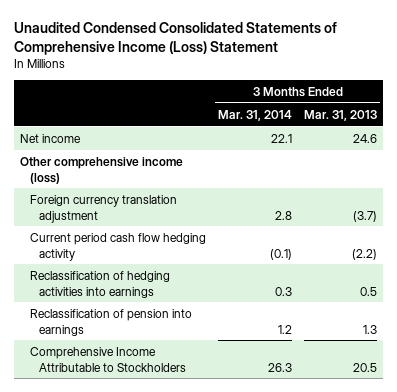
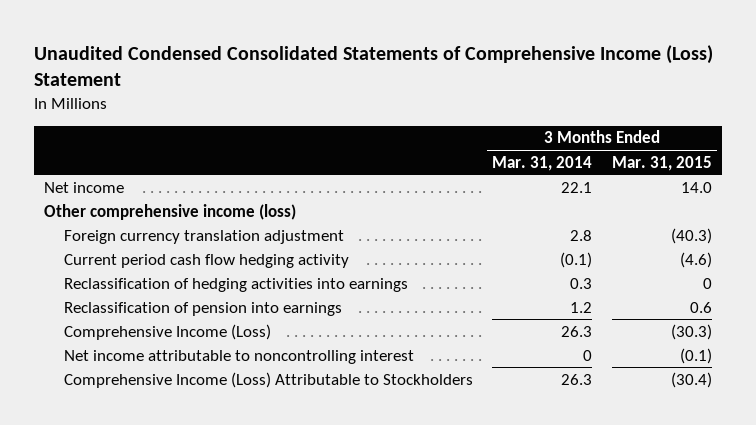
- | 3 Months Ended Mar. 31, 2014 | 3 Months Ended Mar. 31, 2013
+ | 3 Months Ended Mar. 31, 2014 | 3 Months Ended Mar. 31, 2015
- Comprehensive Income Attributable to Stockholders | 26.3 | 20.5
+ Comprehensive Income (Loss) | 26.3 | (30.3)
+ Net income attributable to noncontrolling interest | 0 | (0.1)
+ Comprehensive Income (Loss) Attributable to Stockholders | 26.3 | (30.4)

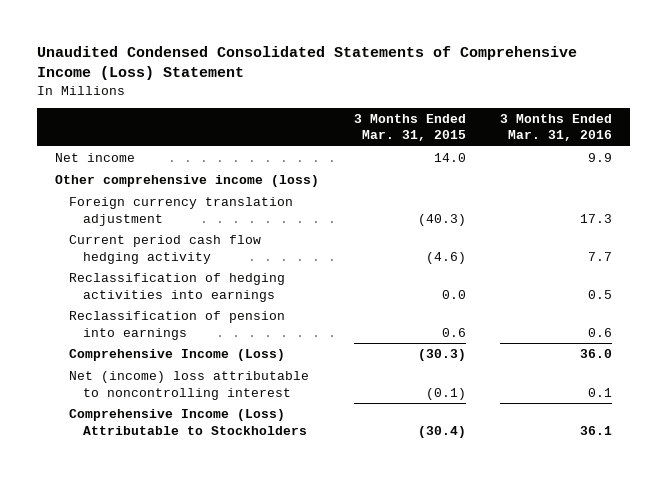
- | 3 Months Ended Mar. 31, 2014 | 3 Months Ended Mar. 31, 2015
+ | 3 Months Ended Mar. 31, 2015 | 3 Months Ended Mar. 31, 2016
- Reclassification of hedging activities into earnings | 0.3 | 0
+ Reclassification of hedging activities into earnings | 0.0 | 0.5
- Net income attributable to noncontrolling interest | 0 | (0.1)
+ Net (income) loss attributable to noncontrolling interest | (0.1) | 0.1

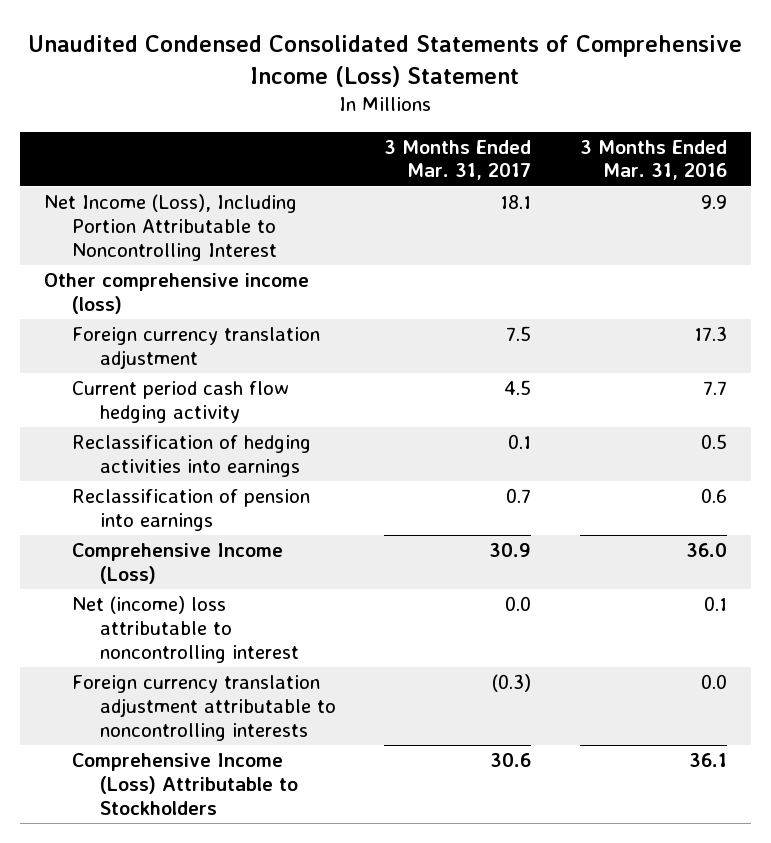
- | 3 Months Ended Mar. 31, 2015 | 3 Months Ended Mar. 31, 2016
+ | 3 Months Ended Mar. 31, 2017 | 3 Months Ended Mar. 31, 2016
- Net income | 14.0 | 9.9
+ Net Income (Loss), Including Portion Attributable to Noncontrolling Interest | 18.1 | 9.9
+ Foreign currency translation adjustment attributable to noncontrolling interests | (0.3) | 0.0

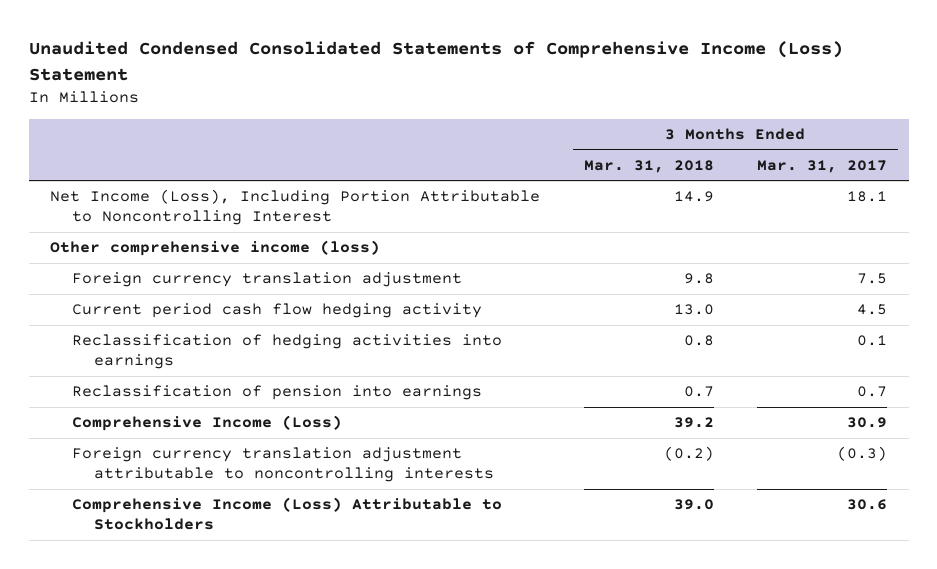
- | 3 Months Ended Mar. 31, 2017 | 3 Months Ended Mar. 31, 2016
+ | 3 Months Ended Mar. 31, 2018 | 3 Months Ended Mar. 31, 2017
- Net (income) loss attributable to noncontrolling interest | 0.0 | 0.1

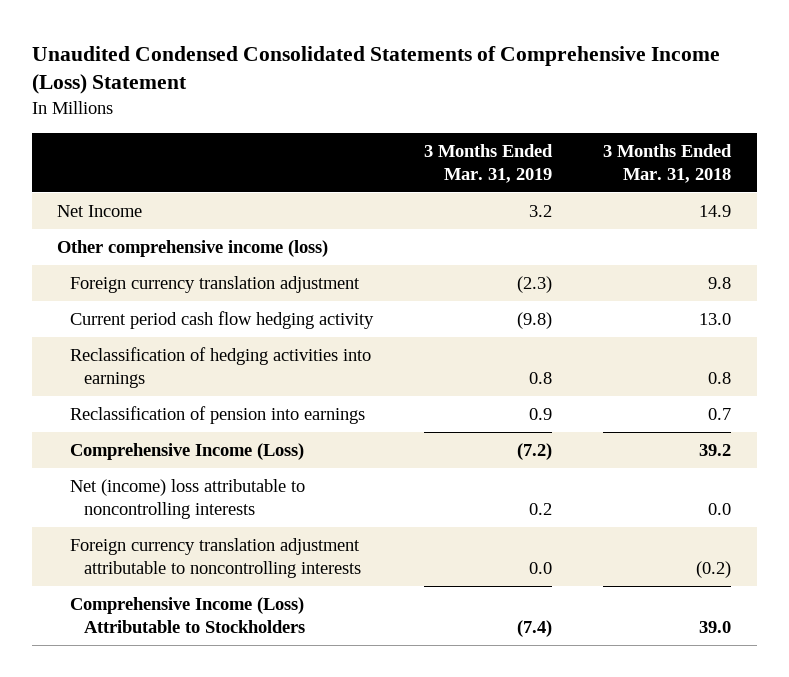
- | 3 Months Ended Mar. 31, 2018 | 3 Months Ended Mar. 31, 2017
+ | 3 Months Ended Mar. 31, 2019 | 3 Months Ended Mar. 31, 2018
- Net Income (Loss), Including Portion Attributable to Noncontrolling Interest | 14.9 | 18.1
+ Net Income | 3.2 | 14.9
+ Net (income) loss attributable to noncontrolling interests | 0.2 | 0.0

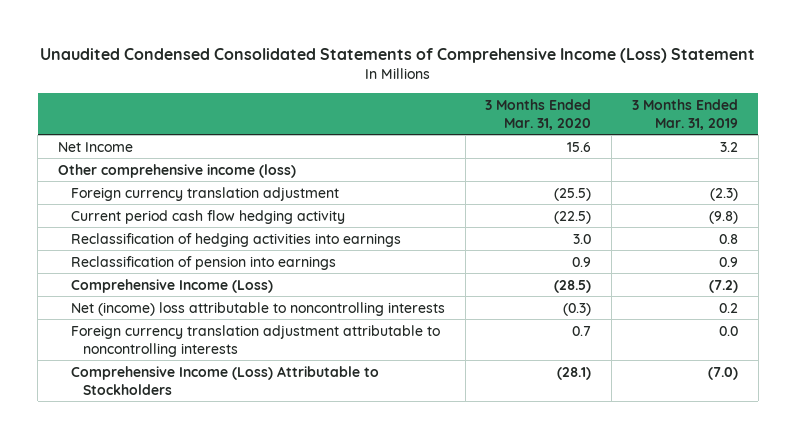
- | 3 Months Ended Mar. 31, 2019 | 3 Months Ended Mar. 31, 2018
+ | 3 Months Ended Mar. 31, 2020 | 3 Months Ended Mar. 31, 2019
- Comprehensive Income (Loss) Attributable to Stockholders | (7.4) | 39.0
+ Comprehensive Income (Loss) Attributable to Stockholders | (28.1) | (7.0)

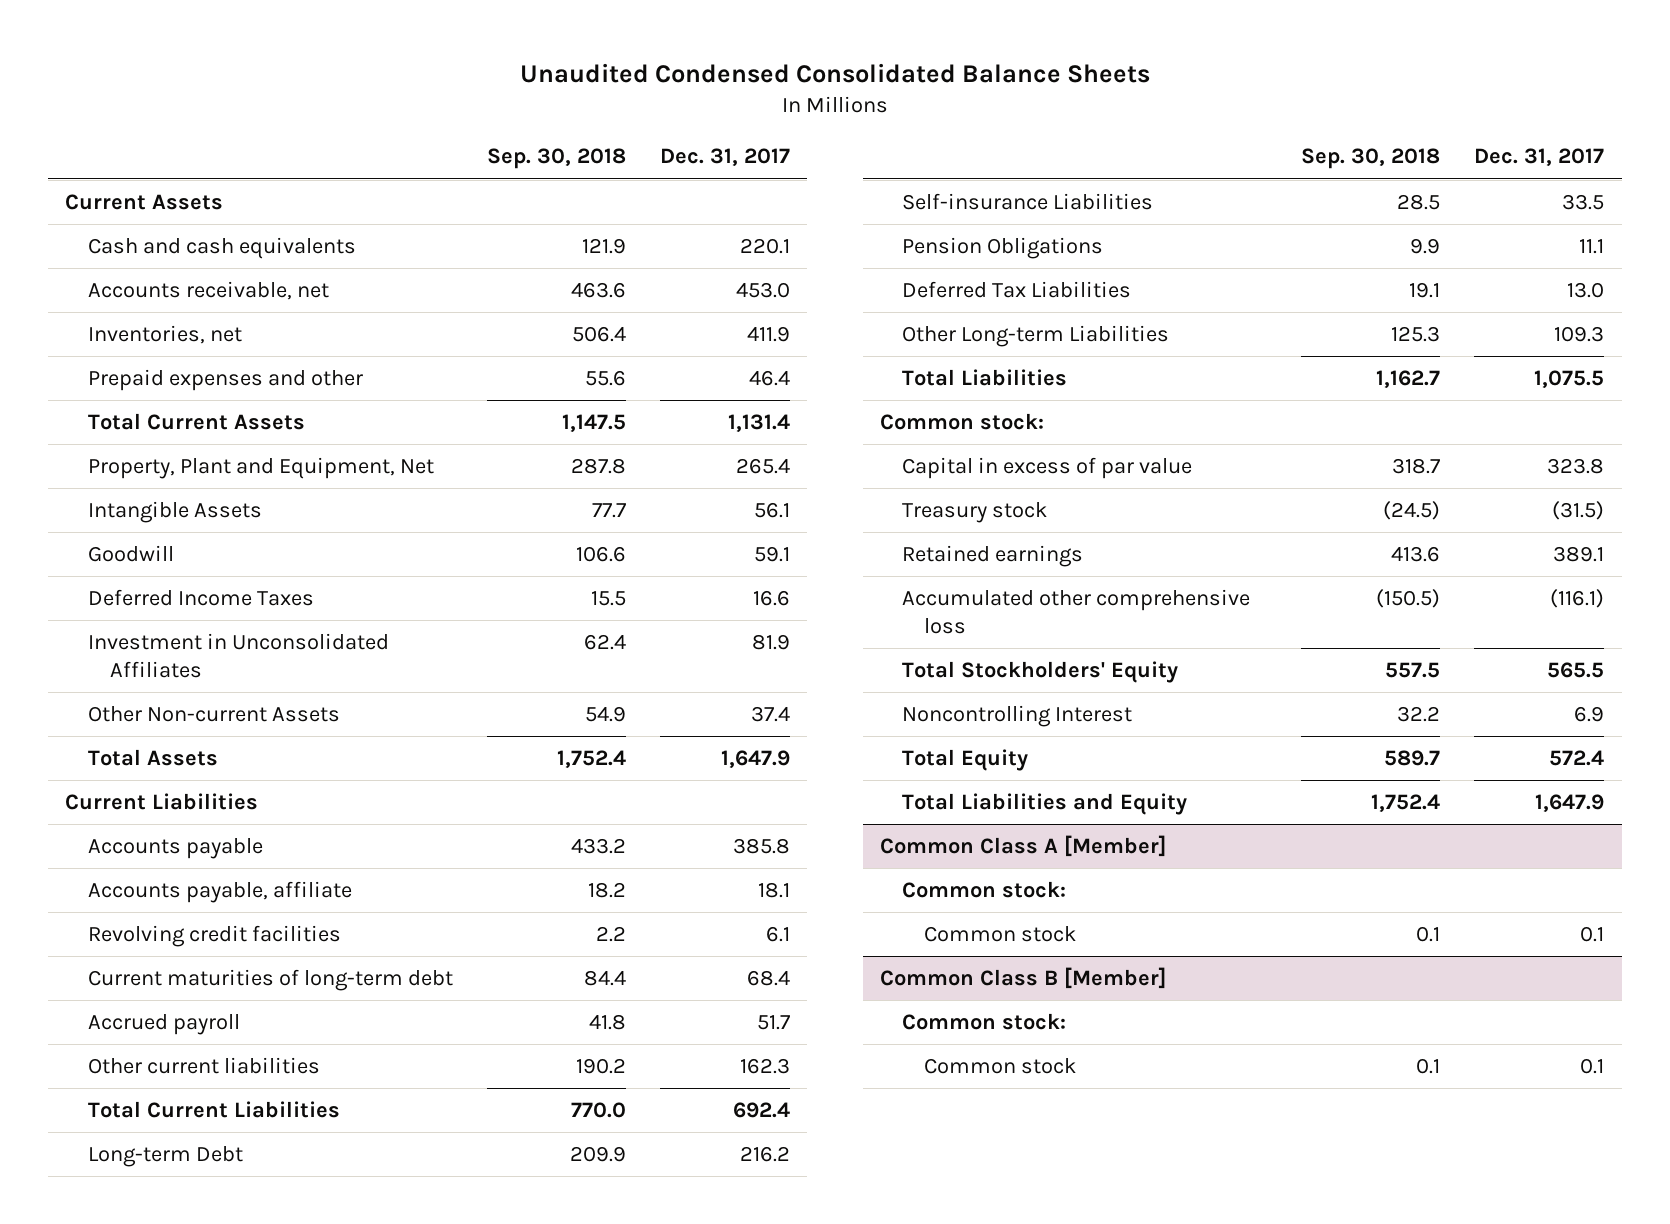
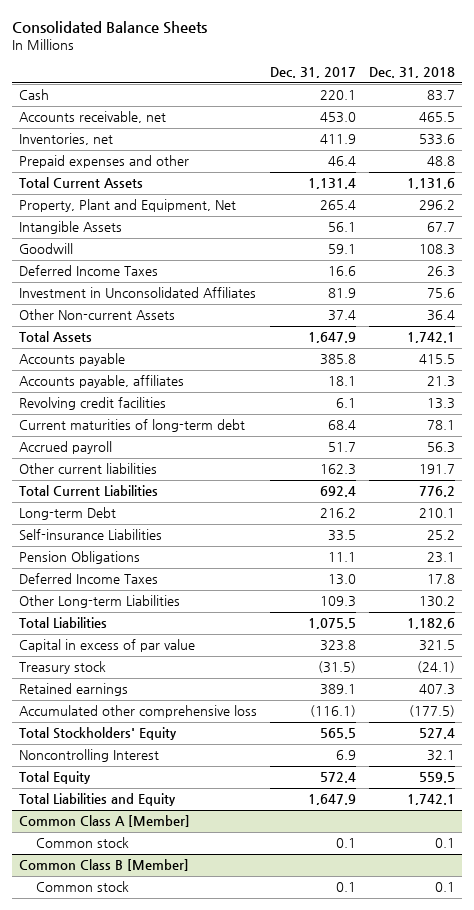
- Unaudited Condensed Consolidated Balance Sheets
+ Consolidated Balance Sheets
- | Sep. 30, 2018 | Dec. 31, 2017
+ | Dec. 31, 2017 | Dec. 31, 2018
- Current Assets
- Cash and cash equivalents | 121.9 | 220.1
+ Cash | 220.1 | 83.7
- Current Liabilities
- Accounts payable, affiliate | 18.2 | 18.1
+ Accounts payable, affiliates | 18.1 | 21.3
- Deferred Tax Liabilities | 19.1 | 13.0
+ Deferred Income Taxes | 13.0 | 17.8
- Common stock:
@ Common Class A [Member]
- Common stock:
@ Common Class B [Member]
- Common stock:

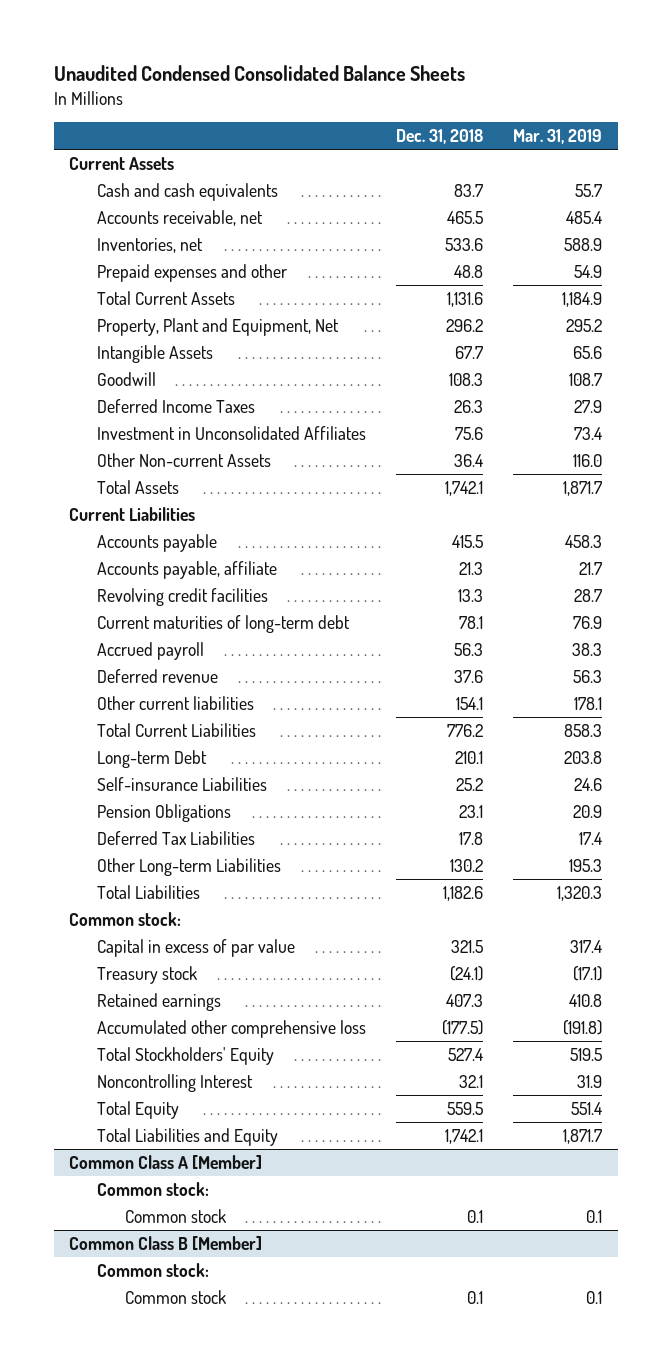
- Consolidated Balance Sheets
+ Unaudited Condensed Consolidated Balance Sheets
- | Dec. 31, 2017 | Dec. 31, 2018
+ | Dec. 31, 2018 | Mar. 31, 2019
- Cash | 220.1 | 83.7
+ Current Assets
+ Cash and cash equivalents | 83.7 | 55.7
+ Current Liabilities
- Accounts payable, affiliates | 18.1 | 21.3
+ Accounts payable, affiliate | 21.3 | 21.7
- Other current liabilities | 162.3 | 191.7
+ Deferred revenue | 37.6 | 56.3
+ Other current liabilities | 154.1 | 178.1
- Deferred Income Taxes | 13.0 | 17.8
+ Deferred Tax Liabilities | 17.8 | 17.4
+ Common stock:
@ Common Class A [Member]
+ Common stock:
@ Common Class B [Member]
+ Common stock:

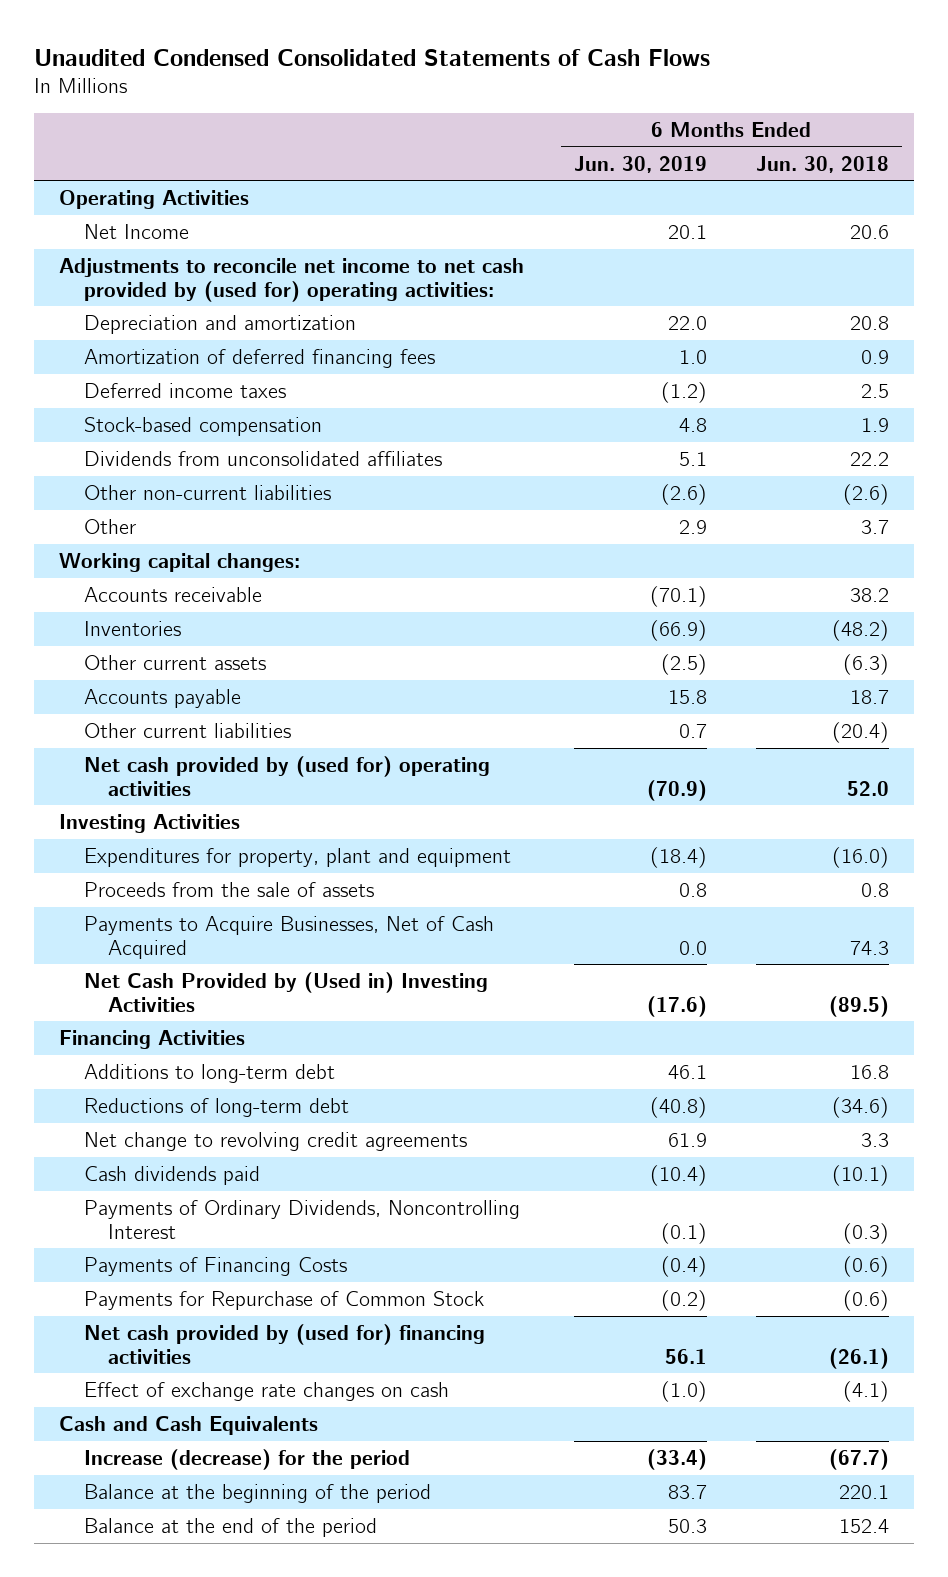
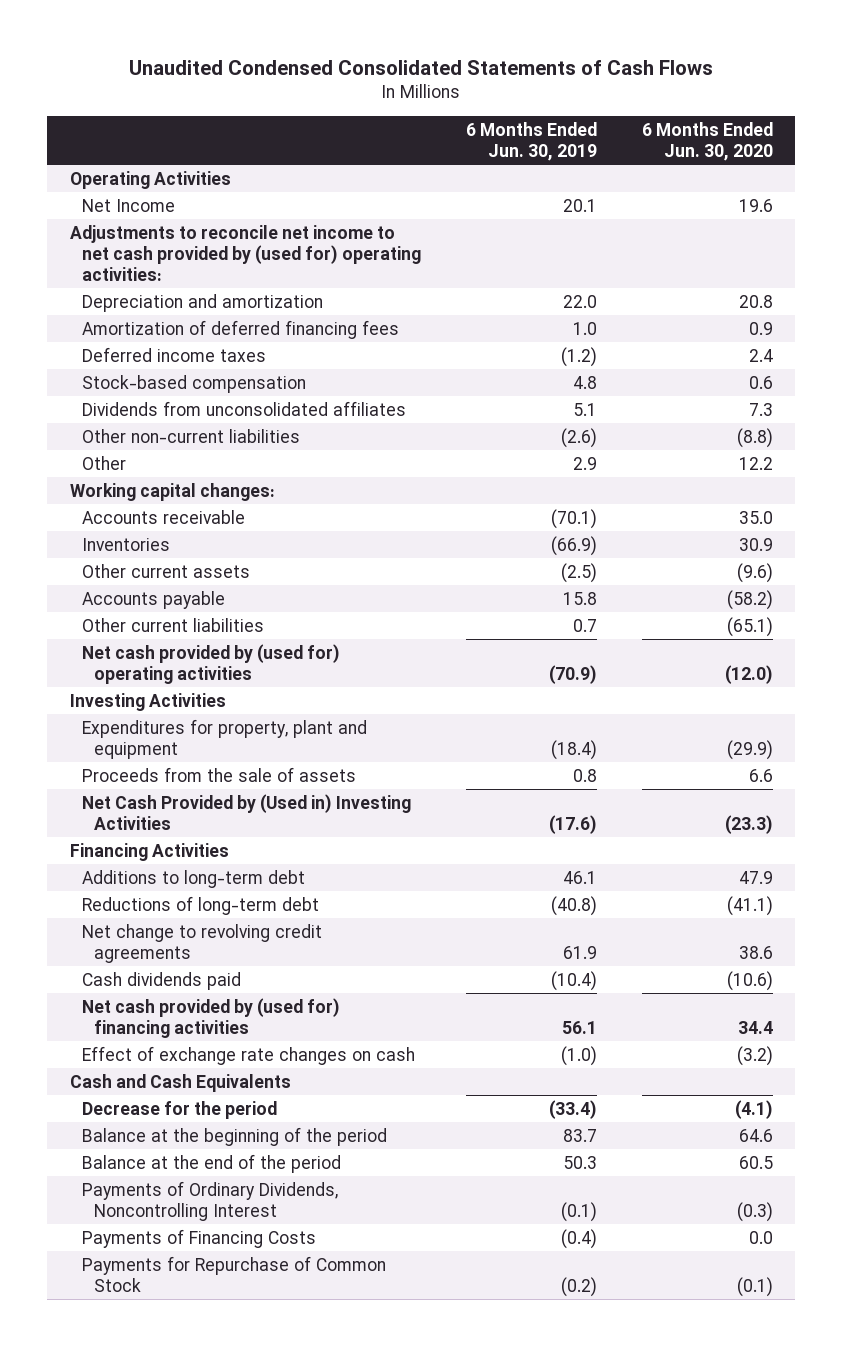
- | 6 Months Ended Jun. 30, 2019 | 6 Months Ended Jun. 30, 2018
+ | 6 Months Ended Jun. 30, 2019 | 6 Months Ended Jun. 30, 2020
- Payments to Acquire Businesses, Net of Cash Acquired | 0.0 | 74.3
- Increase (decrease) for the period | (33.4) | (67.7)
+ Decrease for the period | (33.4) | (4.1)
moved down: Payments of Ordinary Dividends, Noncontrolling Interest | (0.1) | (0.3)
moved down: Payments of Financing Costs | (0.4) | 0.0
moved down: Payments for Repurchase of Common Stock | (0.2) | (0.1)

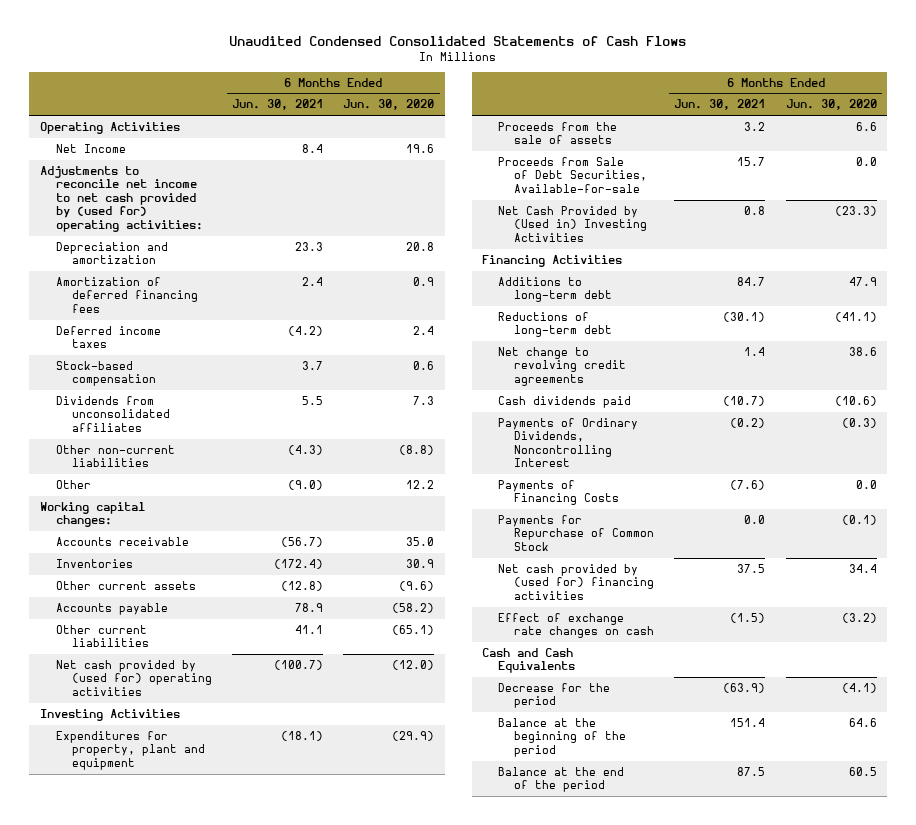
- | 6 Months Ended Jun. 30, 2019 | 6 Months Ended Jun. 30, 2020
+ | 6 Months Ended Jun. 30, 2021 | 6 Months Ended Jun. 30, 2020
+ Proceeds from Sale of Debt Securities, Available-for-sale | 15.7 | 0.0
moved up: Payments of Ordinary Dividends, Noncontrolling Interest | (0.2) | (0.3)
moved up: Payments of Financing Costs | (7.6) | 0.0
moved up: Payments for Repurchase of Common Stock | 0.0 | (0.1)

